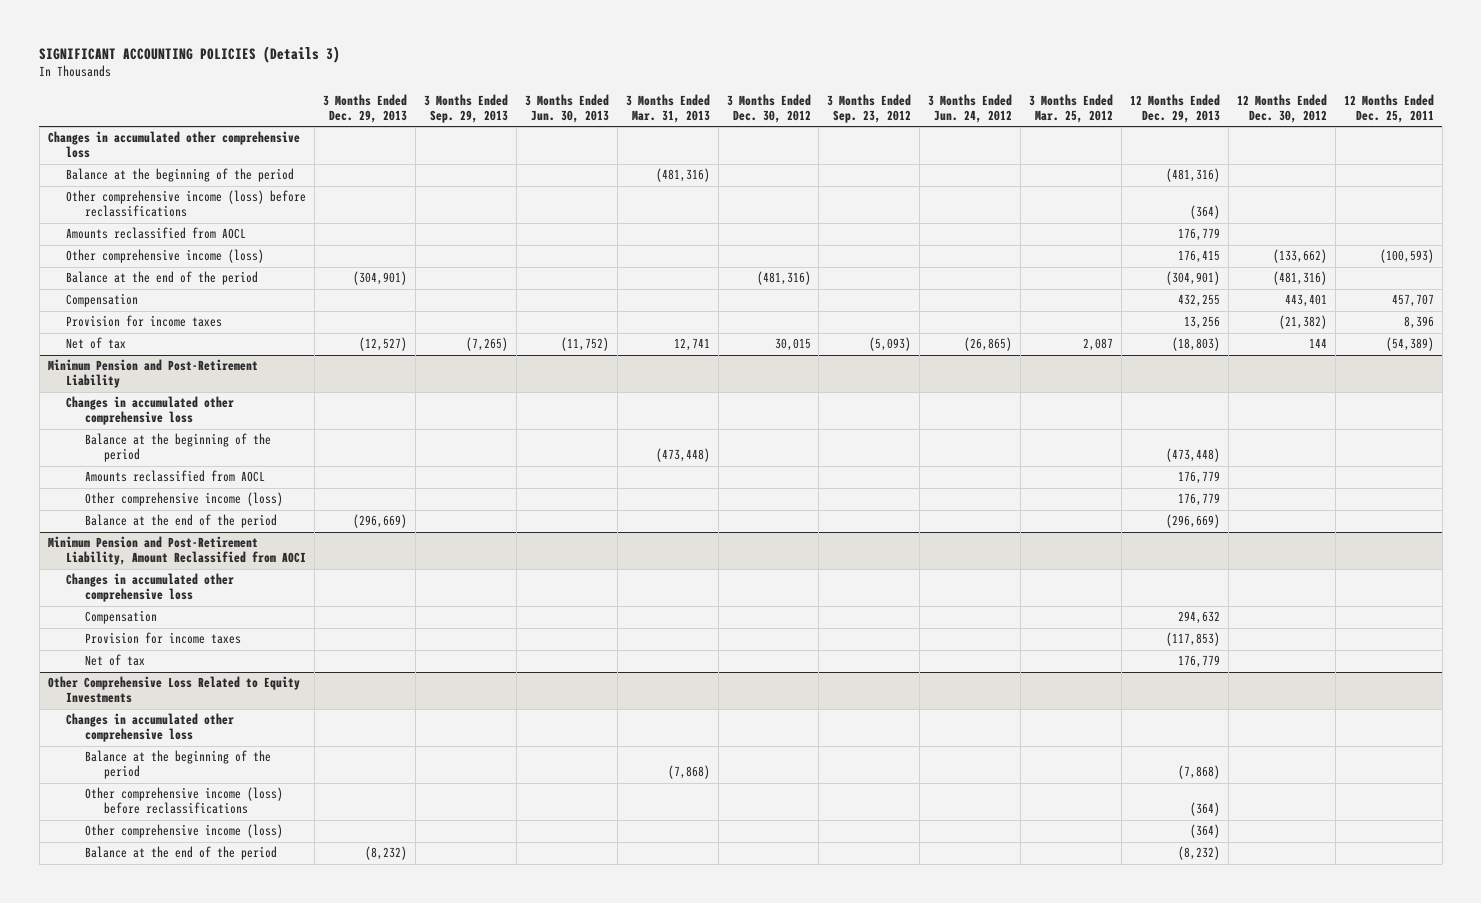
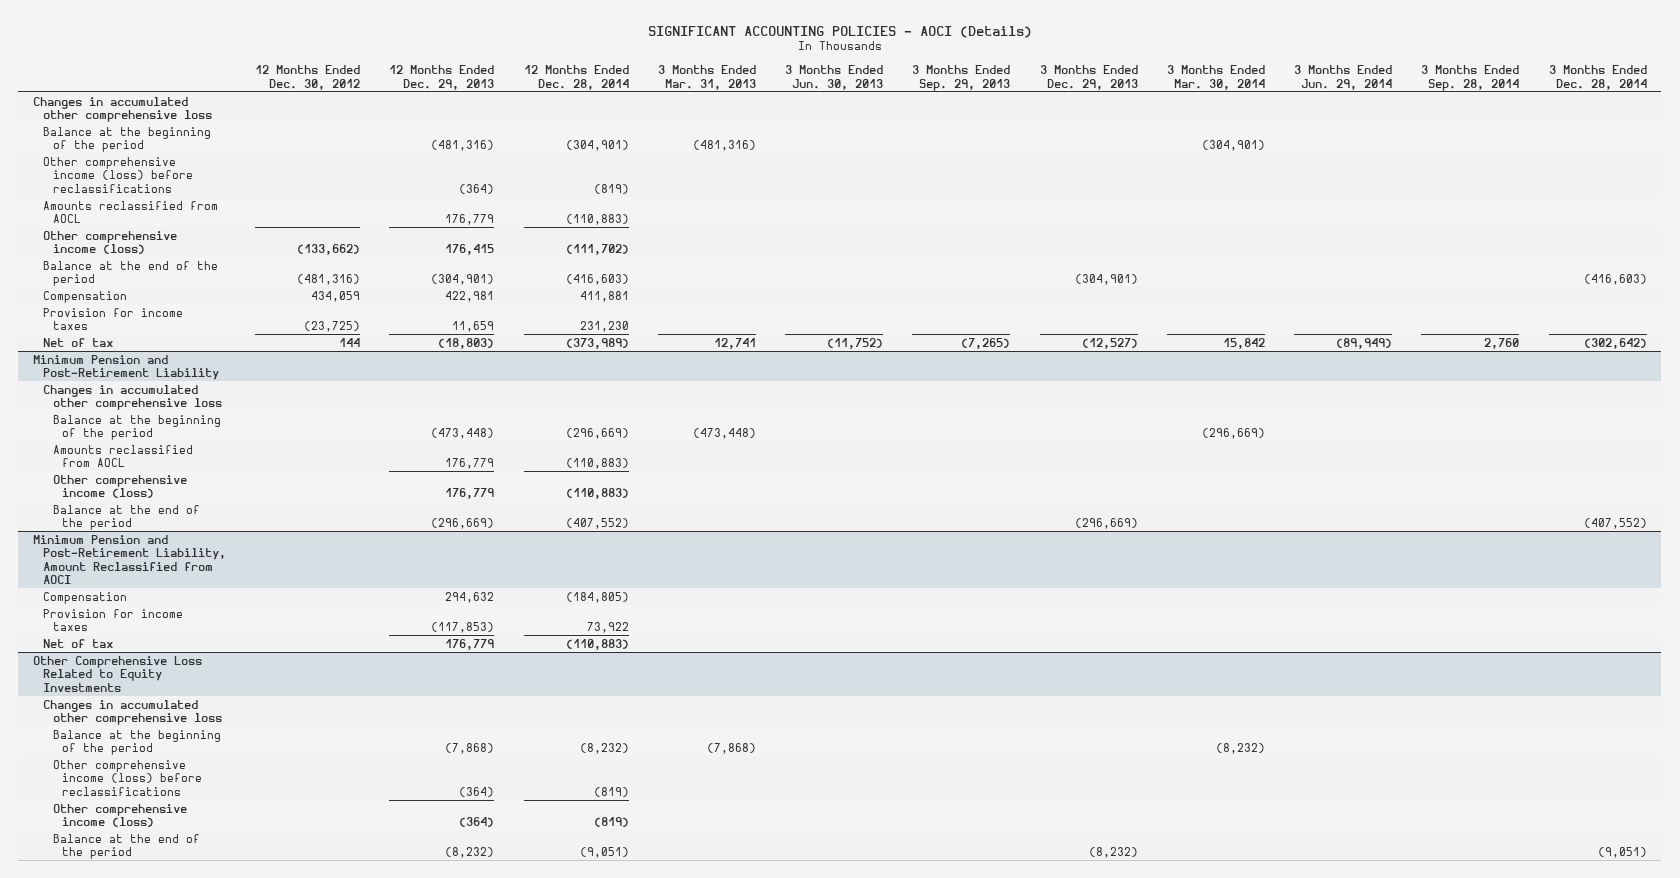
- SIGNIFICANT ACCOUNTING POLICIES (Details 3)
+ SIGNIFICANT ACCOUNTING POLICIES - AOCI (Details)
- | 3 Months Ended Dec. 29, 2013 | 3 Months Ended Sep. 29, 2013 | 3 Months Ended Jun. 30, 2013 | 3 Months Ended Mar. 31, 2013 | 3 Months Ended Dec. 30, 2012 | 3 Months Ended Sep. 23, 2012 | 3 Months Ended Jun. 24, 2012 | 3 Months Ended Mar. 25, 2012 | 12 Months Ended Dec. 29, 2013 | 12 Months Ended Dec. 30, 2012 | 12 Months Ended Dec. 25, 2011
+ | 12 Months Ended Dec. 30, 2012 | 12 Months Ended Dec. 29, 2013 | 12 Months Ended Dec. 28, 2014 | 3 Months Ended Mar. 31, 2013 | 3 Months Ended Jun. 30, 2013 | 3 Months Ended Sep. 29, 2013 | 3 Months Ended Dec. 29, 2013 | 3 Months Ended Mar. 30, 2014 | 3 Months Ended Jun. 29, 2014 | 3 Months Ended Sep. 28, 2014 | 3 Months Ended Dec. 28, 2014
- Compensation | | | | | | | | | 432,255 | 443,401 | 457,707
- Provision for income taxes | | | | | | | | | 13,256 | (21,382) | 8,396
+ Compensation | 434,059 | 422,981 | 411,881 | | | | | | | |
+ Provision for income taxes | (23,725) | 11,659 | 231,230 | | | | | | | |
@ Minimum Pension and Post-Retirement Liability, Amount Reclassified from AOCI
- Changes in accumulated other comprehensive loss

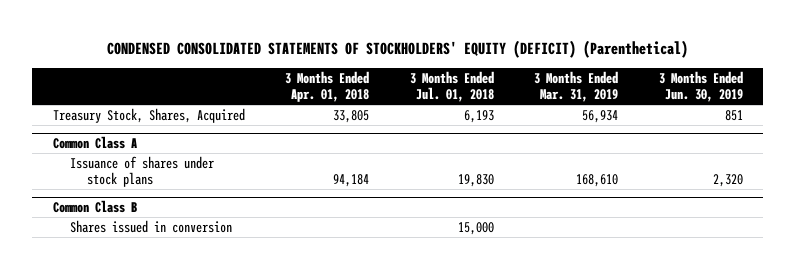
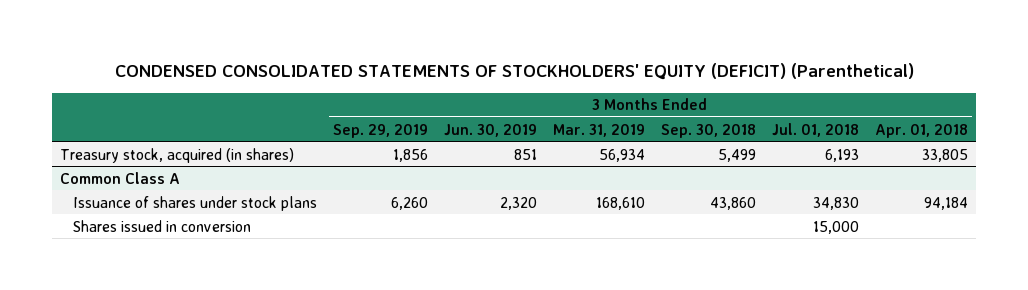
- | 3 Months Ended Apr. 01, 2018 | 3 Months Ended Jul. 01, 2018 | 3 Months Ended Mar. 31, 2019 | 3 Months Ended Jun. 30, 2019
+ | 3 Months Ended Sep. 29, 2019 | 3 Months Ended Jun. 30, 2019 | 3 Months Ended Mar. 31, 2019 | 3 Months Ended Sep. 30, 2018 | 3 Months Ended Jul. 01, 2018 | 3 Months Ended Apr. 01, 2018
- Treasury Stock, Shares, Acquired | 33,805 | 6,193 | 56,934 | 851
+ Treasury stock, acquired (in shares) | 1,856 | 851 | 56,934 | 5,499 | 6,193 | 33,805
@ Common Class A
- Issuance of shares under stock plans | 94,184 | 19,830 | 168,610 | 2,320
- Common Class B
@ Common Class A
+ Issuance of shares under stock plans | 6,260 | 2,320 | 168,610 | 43,860 | 34,830 | 94,184

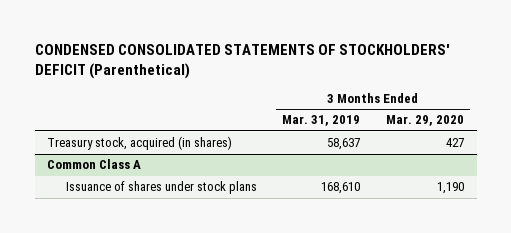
- CONDENSED CONSOLIDATED STATEMENTS OF STOCKHOLDERS' EQUITY (DEFICIT) (Parenthetical)
+ CONDENSED CONSOLIDATED STATEMENTS OF STOCKHOLDERS' DEFICIT (Parenthetical)
- | 3 Months Ended Sep. 29, 2019 | 3 Months Ended Jun. 30, 2019 | 3 Months Ended Mar. 31, 2019 | 3 Months Ended Sep. 30, 2018 | 3 Months Ended Jul. 01, 2018 | 3 Months Ended Apr. 01, 2018
+ | 3 Months Ended Mar. 31, 2019 | 3 Months Ended Mar. 29, 2020
- Treasury stock, acquired (in shares) | 1,856 | 851 | 56,934 | 5,499 | 6,193 | 33,805
+ Treasury stock, acquired (in shares) | 58,637 | 427
@ Common Class A
- Shares issued in conversion | | | | | 15,000 |

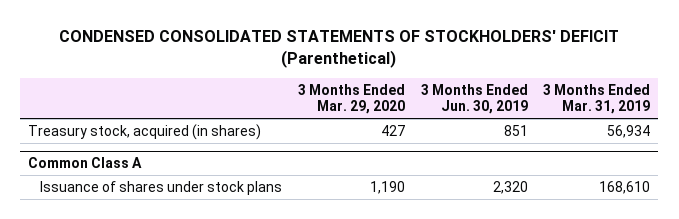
- | 3 Months Ended Mar. 31, 2019 | 3 Months Ended Mar. 29, 2020
+ | 3 Months Ended Mar. 29, 2020 | 3 Months Ended Jun. 30, 2019 | 3 Months Ended Mar. 31, 2019
- Treasury stock, acquired (in shares) | 58,637 | 427
+ Treasury stock, acquired (in shares) | 427 | 851 | 56,934

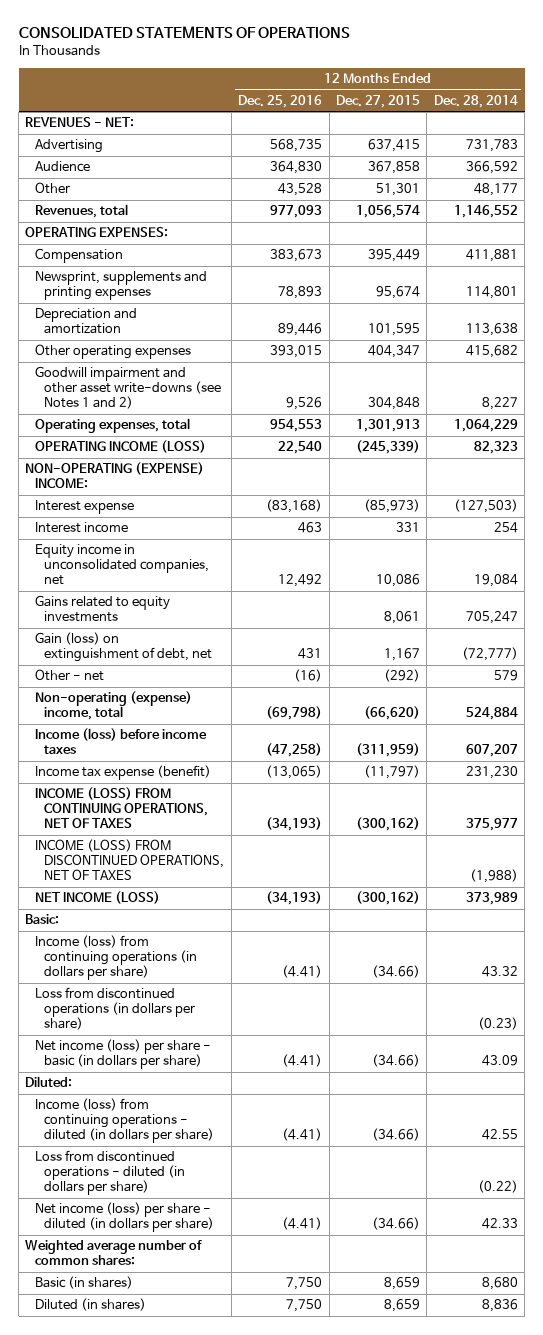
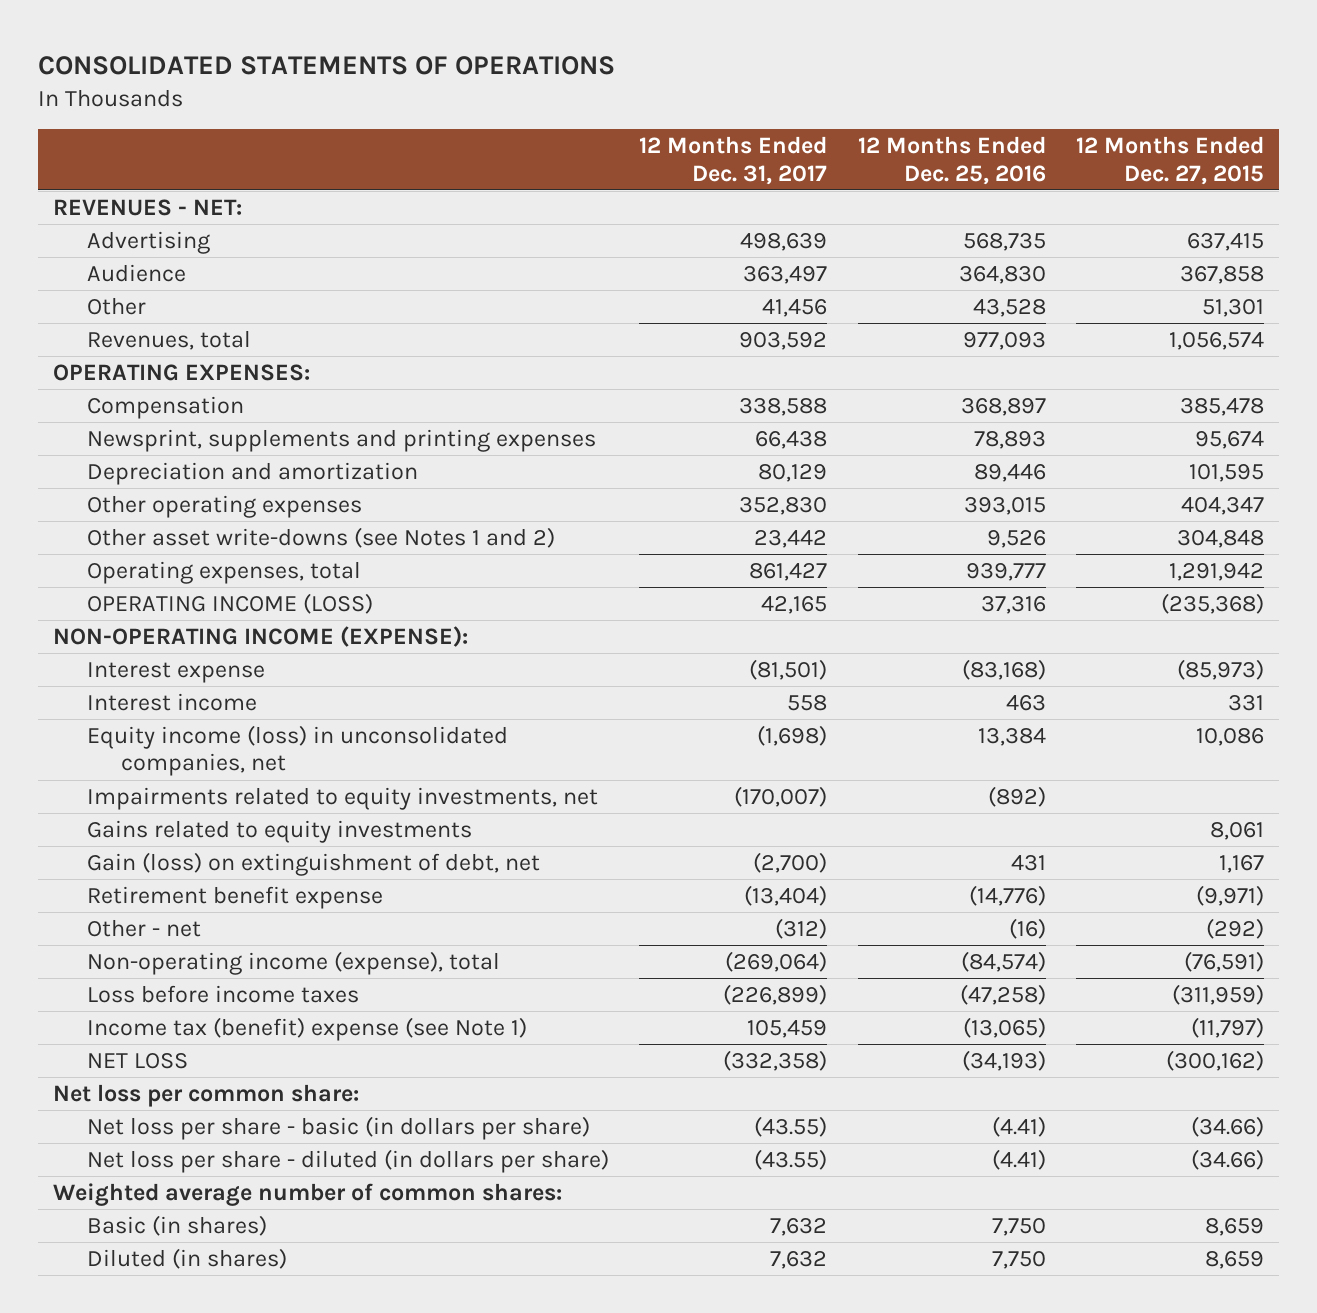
- | 12 Months Ended Dec. 25, 2016 | 12 Months Ended Dec. 27, 2015 | 12 Months Ended Dec. 28, 2014
+ | 12 Months Ended Dec. 31, 2017 | 12 Months Ended Dec. 25, 2016 | 12 Months Ended Dec. 27, 2015
- Compensation | 383,673 | 395,449 | 411,881
+ Compensation | 338,588 | 368,897 | 385,478
- Goodwill impairment and other asset write-downs (see Notes 1 and 2) | 9,526 | 304,848 | 8,227
- Operating expenses, total | 954,553 | 1,301,913 | 1,064,229
- OPERATING INCOME (LOSS) | 22,540 | (245,339) | 82,323
- NON-OPERATING (EXPENSE) INCOME:
+ Other asset write-downs (see Notes 1 and 2) | 23,442 | 9,526 | 304,848
+ Operating expenses, total | 861,427 | 939,777 | 1,291,942
+ OPERATING INCOME (LOSS) | 42,165 | 37,316 | (235,368)
+ NON-OPERATING INCOME (EXPENSE):
- Equity income in unconsolidated companies, net | 12,492 | 10,086 | 19,084
+ Equity income (loss) in unconsolidated companies, net | (1,698) | 13,384 | 10,086
+ Impairments related to equity investments, net | (170,007) | (892) |
+ Retirement benefit expense | (13,404) | (14,776) | (9,971)
- Non-operating (expense) income, total | (69,798) | (66,620) | 524,884
- Income (loss) before income taxes | (47,258) | (311,959) | 607,207
- Income tax expense (benefit) | (13,065) | (11,797) | 231,230
- INCOME (LOSS) FROM CONTINUING OPERATIONS, NET OF TAXES | (34,193) | (300,162) | 375,977
- INCOME (LOSS) FROM DISCONTINUED OPERATIONS, NET OF TAXES | | | (1,988)
- NET INCOME (LOSS) | (34,193) | (300,162) | 373,989
- Basic:
- Income (loss) from continuing operations (in dollars per share) | (4.41) | (34.66) | 43.32
- Loss from discontinued operations (in dollars per share) | | | (0.23)
- Net income (loss) per share - basic (in dollars per share) | (4.41) | (34.66) | 43.09
- Diluted:
- Income (loss) from continuing operations - diluted (in dollars per share) | (4.41) | (34.66) | 42.55
- Loss from discontinued operations - diluted (in dollars per share) | | | (0.22)
- Net income (loss) per share - diluted (in dollars per share) | (4.41) | (34.66) | 42.33
+ Non-operating income (expense), total | (269,064) | (84,574) | (76,591)
+ Loss before income taxes | (226,899) | (47,258) | (311,959)
+ Income tax (benefit) expense (see Note 1) | 105,459 | (13,065) | (11,797)
+ NET LOSS | (332,358) | (34,193) | (300,162)
+ Net loss per common share:
+ Net loss per share - basic (in dollars per share) | (43.55) | (4.41) | (34.66)
+ Net loss per share - diluted (in dollars per share) | (43.55) | (4.41) | (34.66)

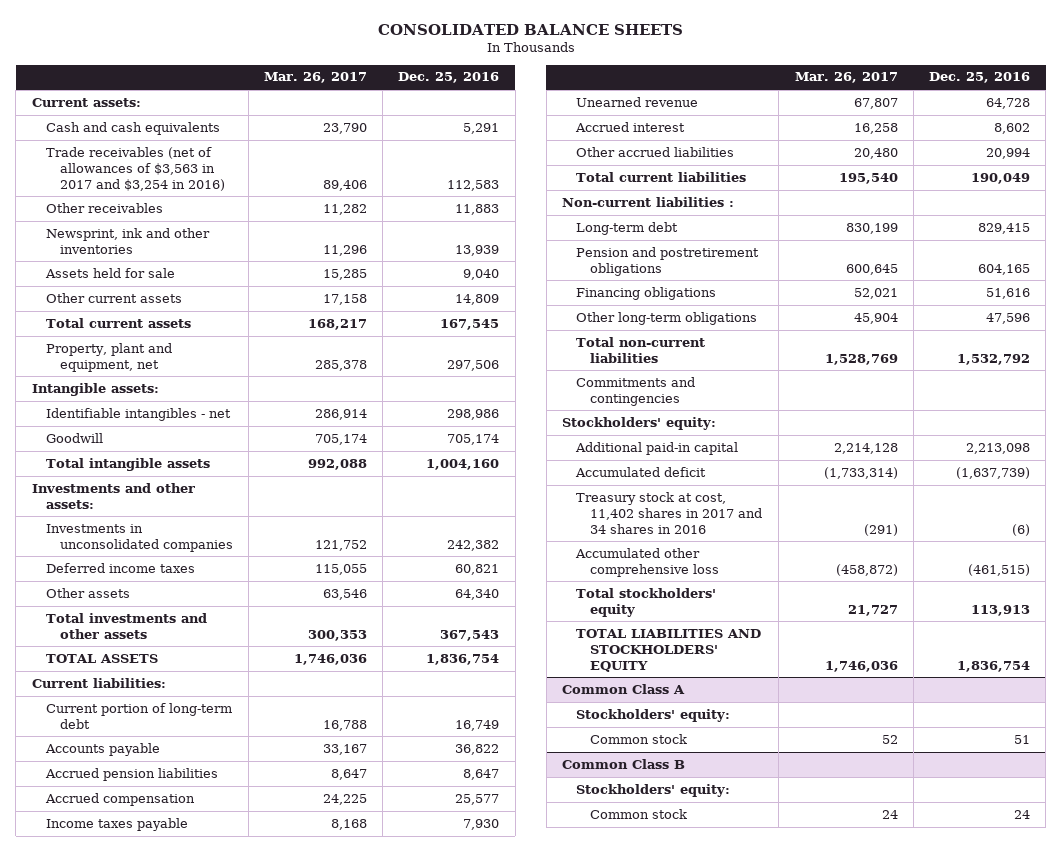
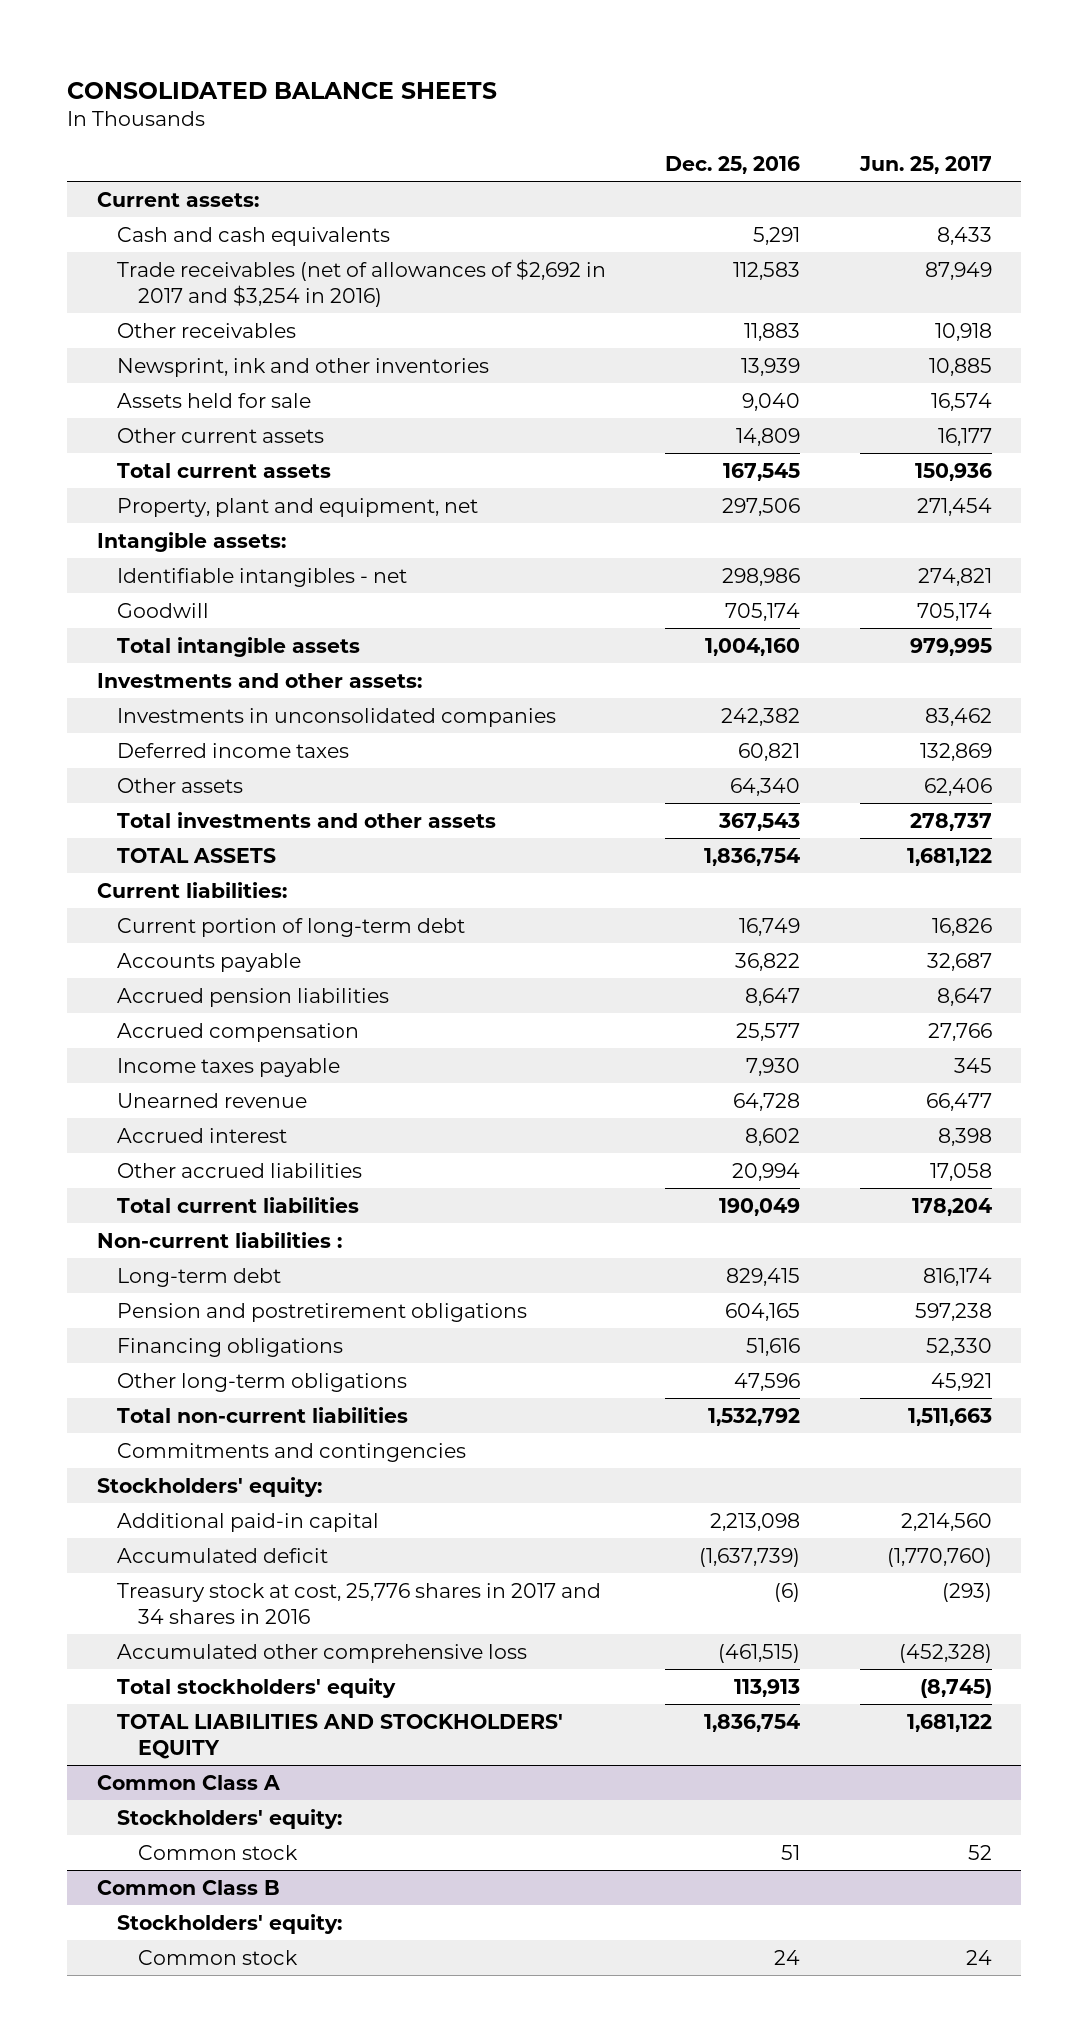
- | Mar. 26, 2017 | Dec. 25, 2016
+ | Dec. 25, 2016 | Jun. 25, 2017
- Trade receivables (net of allowances of $3,563 in 2017 and $3,254 in 2016) | 89,406 | 112,583
+ Trade receivables (net of allowances of $2,692 in 2017 and $3,254 in 2016) | 112,583 | 87,949
- Treasury stock at cost, 11,402 shares in 2017 and 34 shares in 2016 | (291) | (6)
+ Treasury stock at cost, 25,776 shares in 2017 and 34 shares in 2016 | (6) | (293)

